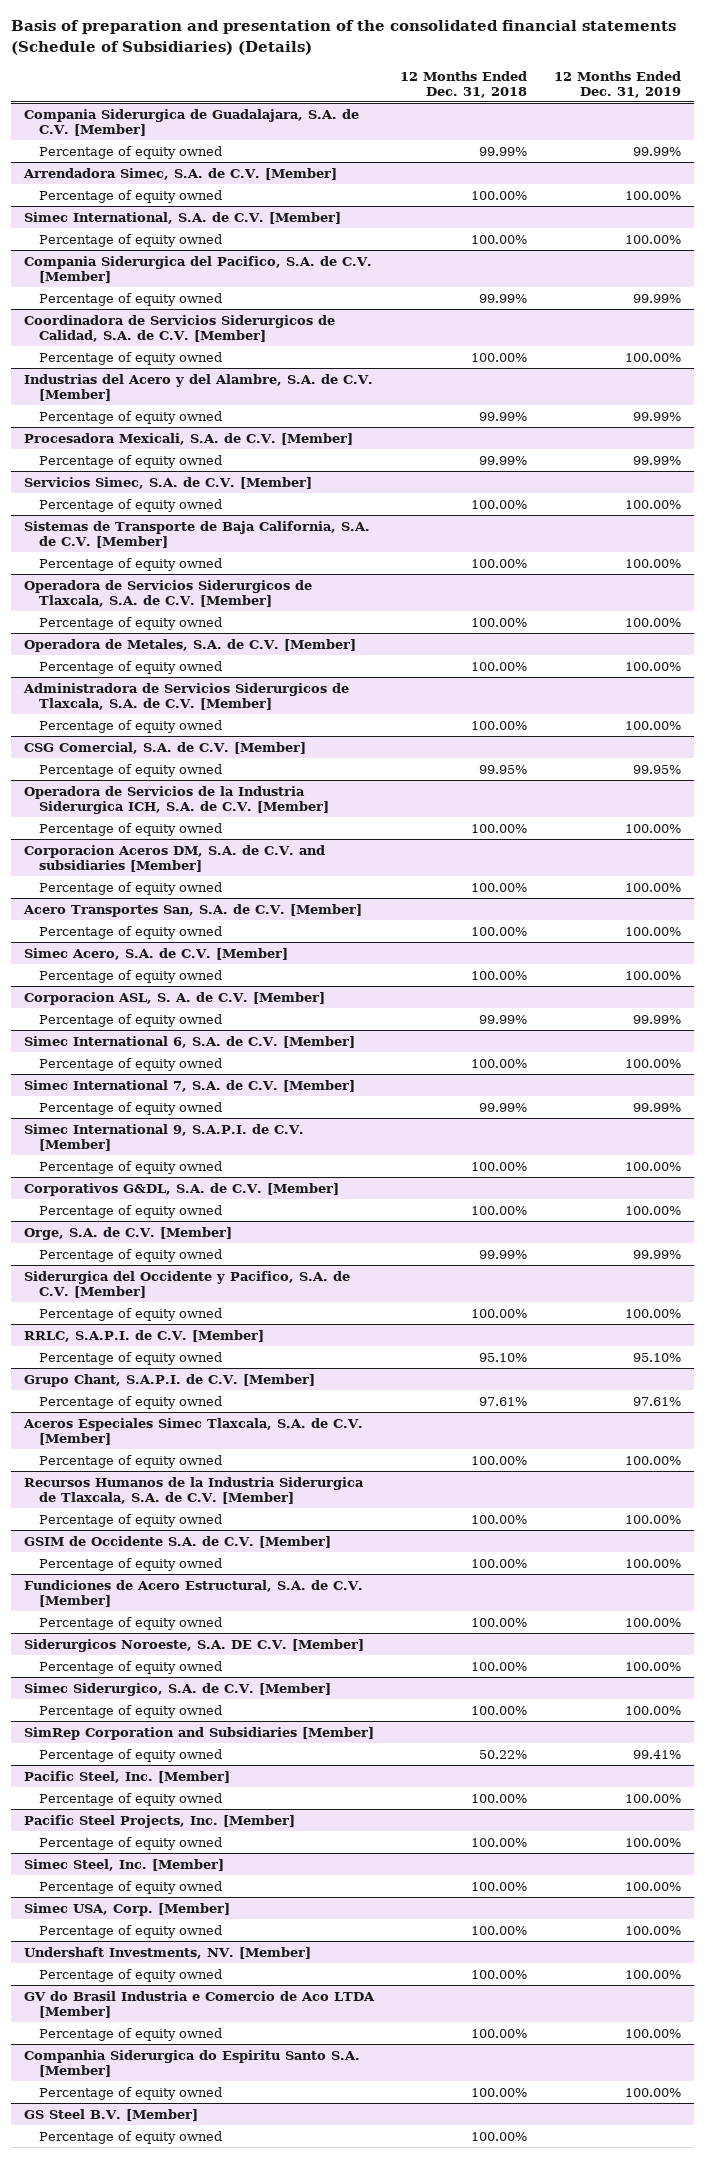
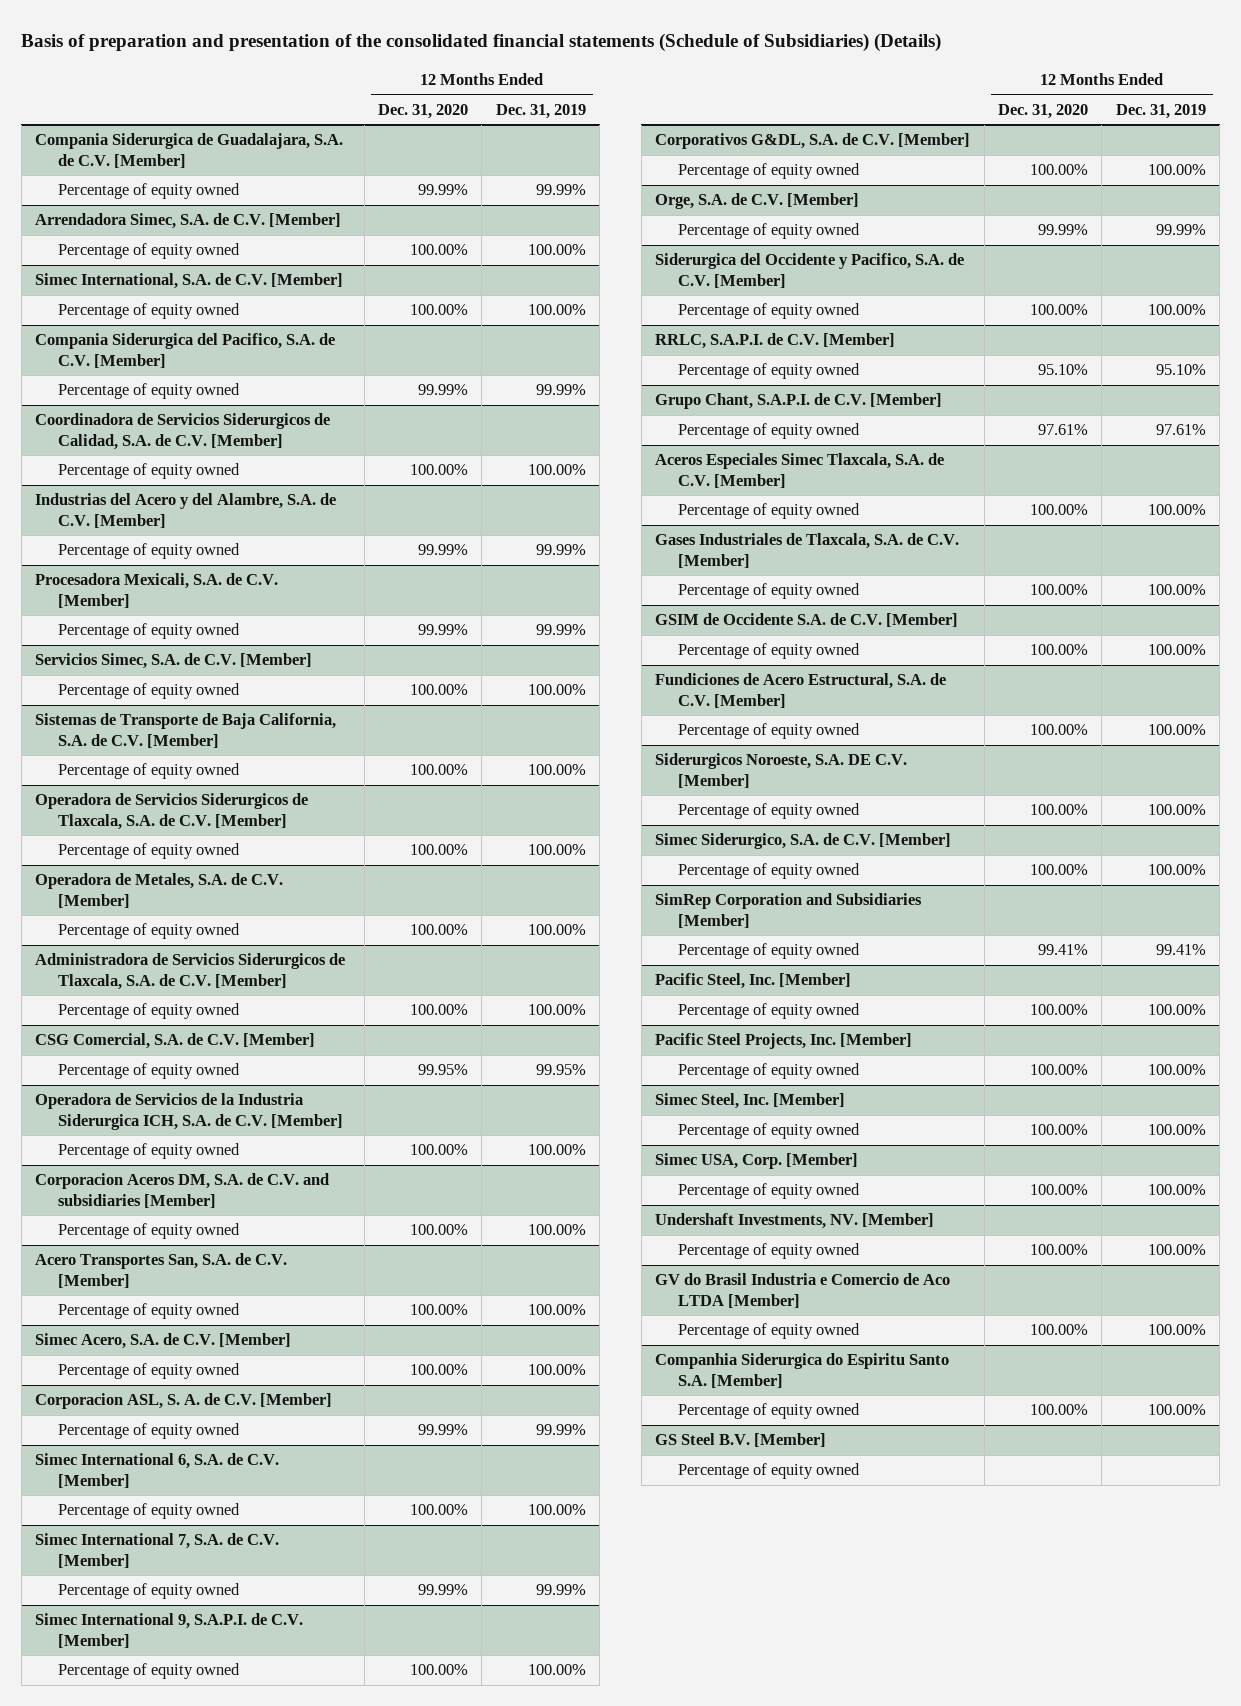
- | 12 Months Ended Dec. 31, 2018 | 12 Months Ended Dec. 31, 2019
+ | 12 Months Ended Dec. 31, 2020 | 12 Months Ended Dec. 31, 2019
- Recursos Humanos de la Industria Siderurgica de Tlaxcala, S.A. de C.V. [Member]
+ Gases Industriales de Tlaxcala, S.A. de C.V. [Member]

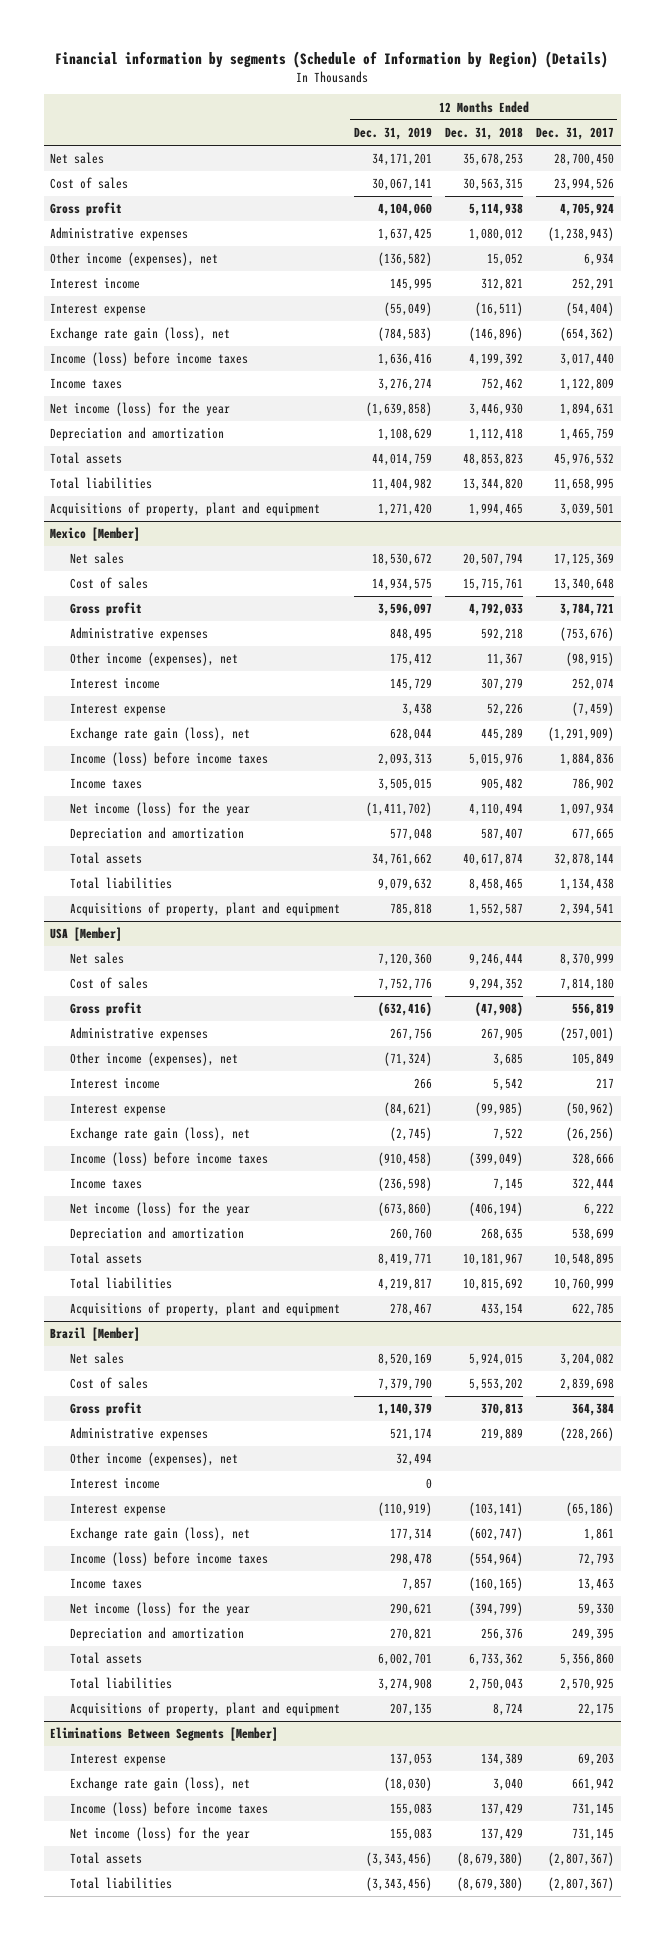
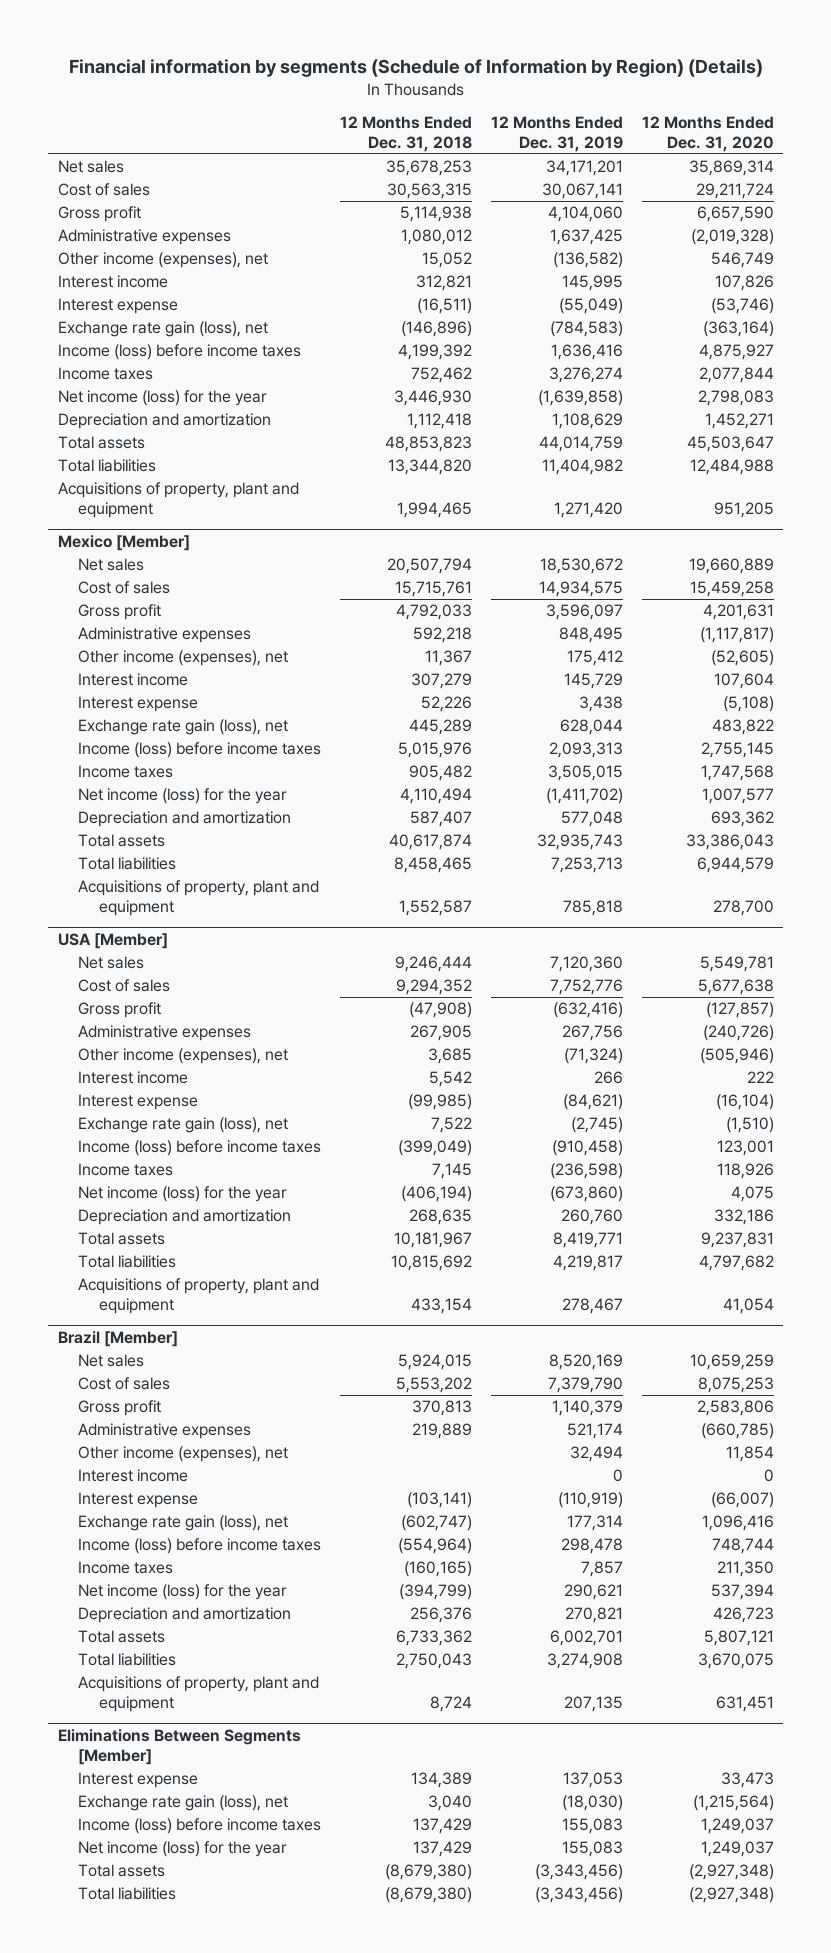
- | 12 Months Ended Dec. 31, 2019 | 12 Months Ended Dec. 31, 2018 | 12 Months Ended Dec. 31, 2017
+ | 12 Months Ended Dec. 31, 2018 | 12 Months Ended Dec. 31, 2019 | 12 Months Ended Dec. 31, 2020
@ Mexico [Member]
- Total assets | 34,761,662 | 40,617,874 | 32,878,144
- Total liabilities | 9,079,632 | 8,458,465 | 1,134,438
+ Total assets | 40,617,874 | 32,935,743 | 33,386,043
+ Total liabilities | 8,458,465 | 7,253,713 | 6,944,579

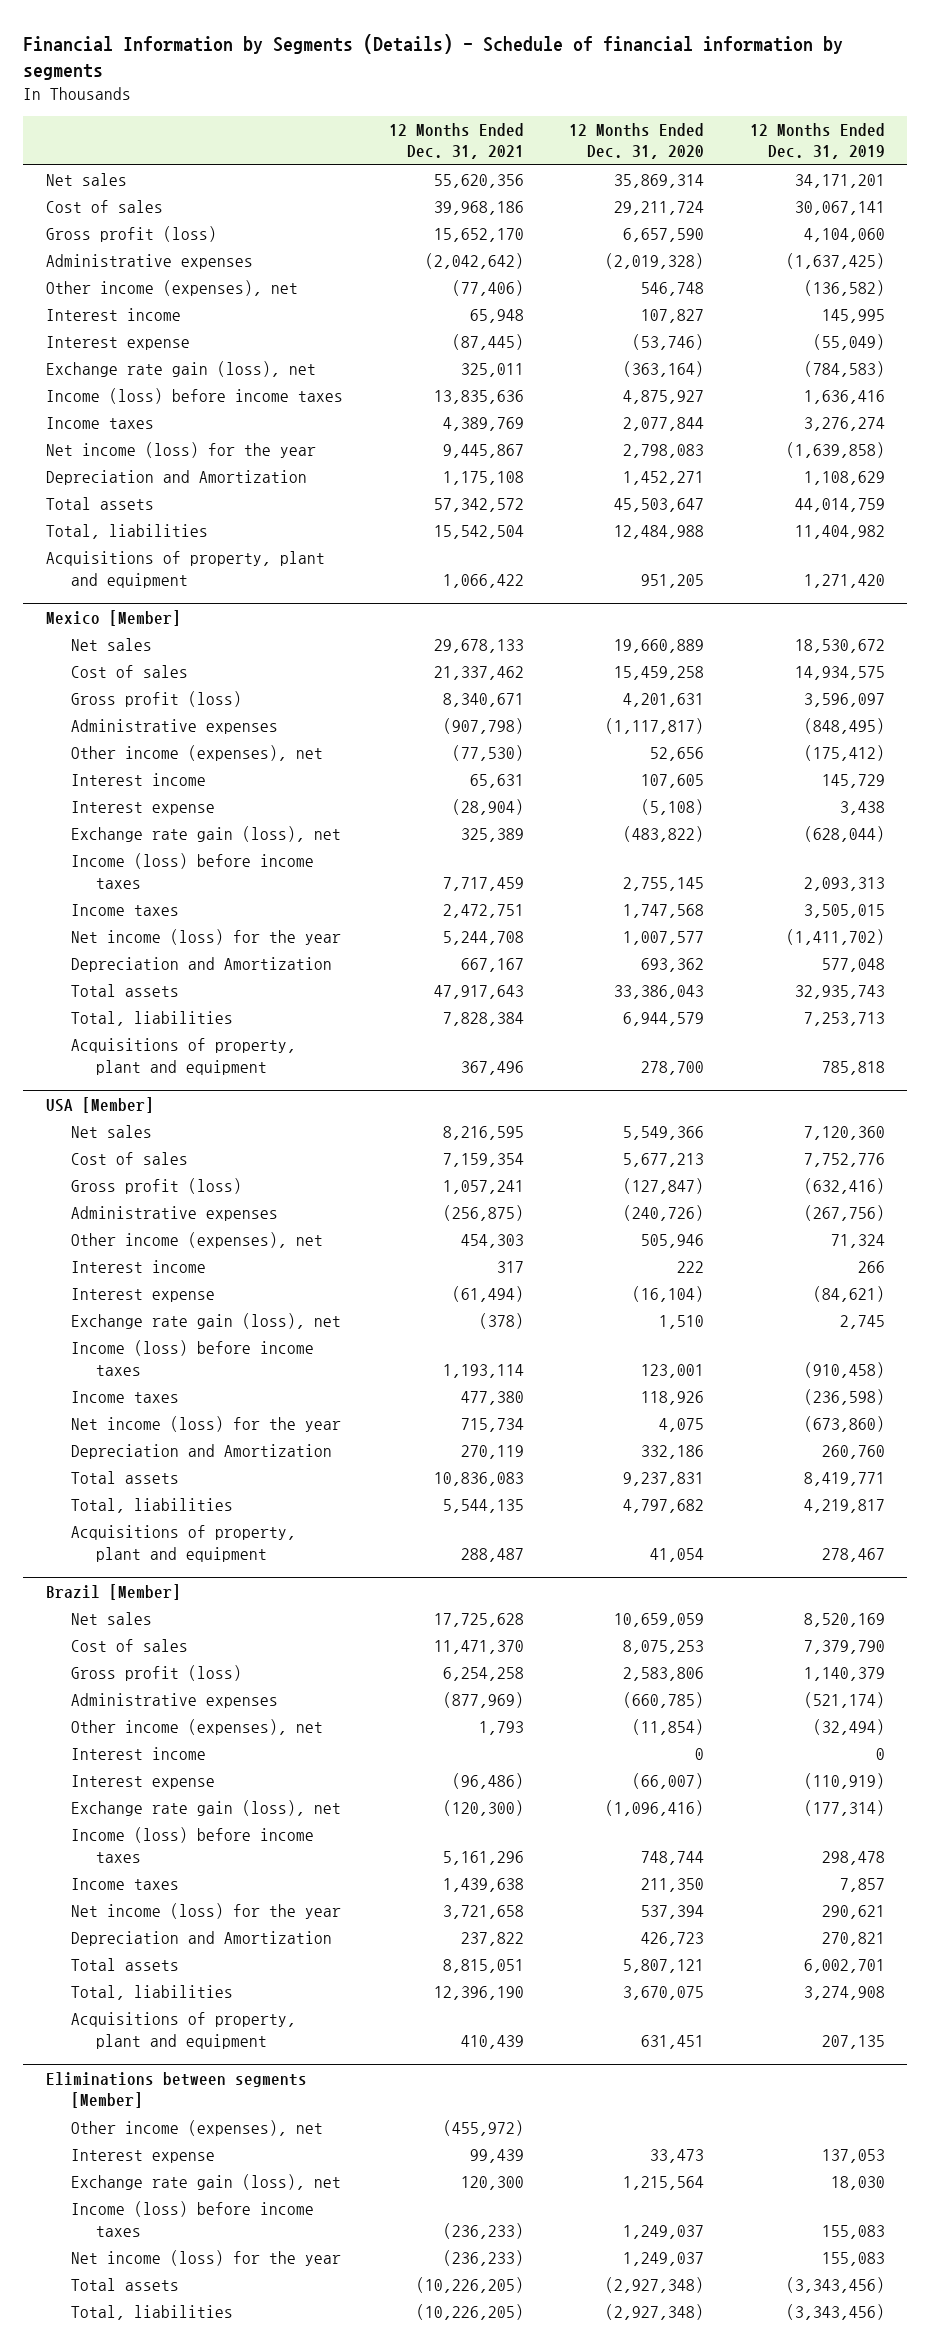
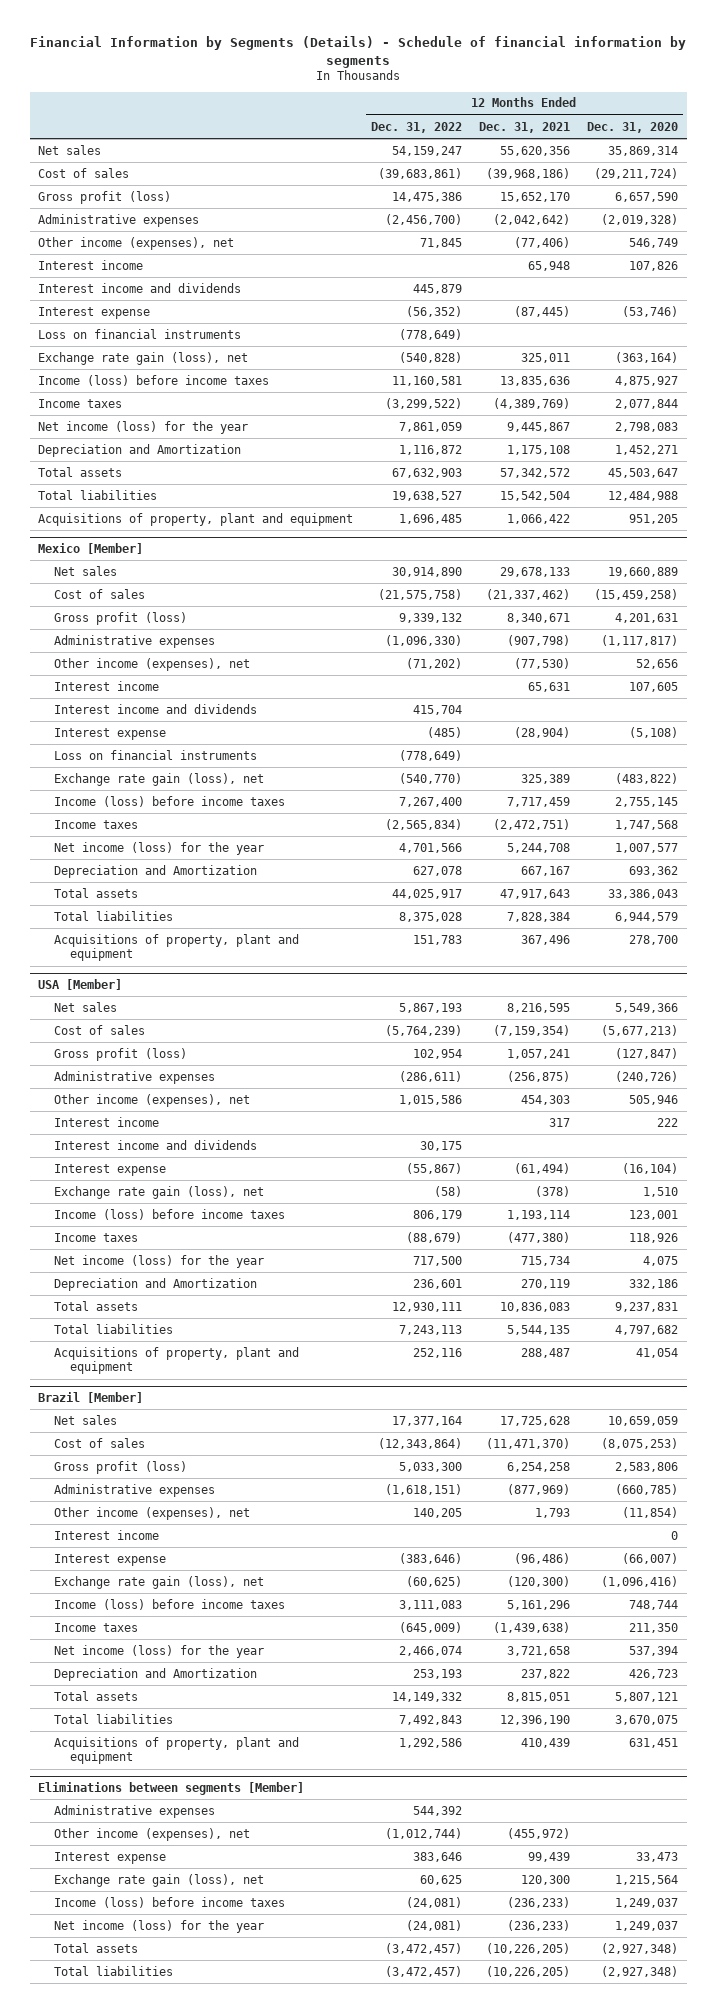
- | 12 Months Ended Dec. 31, 2021 | 12 Months Ended Dec. 31, 2020 | 12 Months Ended Dec. 31, 2019
+ | 12 Months Ended Dec. 31, 2022 | 12 Months Ended Dec. 31, 2021 | 12 Months Ended Dec. 31, 2020
- Cost of sales | 39,968,186 | 29,211,724 | 30,067,141
+ Cost of sales | (39,683,861) | (39,968,186) | (29,211,724)
- Other income (expenses), net | (77,406) | 546,748 | (136,582)
- Interest income | 65,948 | 107,827 | 145,995
+ Other income (expenses), net | 71,845 | (77,406) | 546,749
+ Interest income | | 65,948 | 107,826
+ Interest income and dividends | 445,879 | |
+ Loss on financial instruments | (778,649) | |
- Income taxes | 4,389,769 | 2,077,844 | 3,276,274
+ Income taxes | (3,299,522) | (4,389,769) | 2,077,844
- Total, liabilities | 15,542,504 | 12,484,988 | 11,404,982
+ Total liabilities | 19,638,527 | 15,542,504 | 12,484,988
@ Mexico [Member]
- Cost of sales | 21,337,462 | 15,459,258 | 14,934,575
+ Cost of sales | (21,575,758) | (21,337,462) | (15,459,258)
+ Interest income and dividends | 415,704 | |
+ Loss on financial instruments | (778,649) | |
- Income taxes | 2,472,751 | 1,747,568 | 3,505,015
+ Income taxes | (2,565,834) | (2,472,751) | 1,747,568
- Total, liabilities | 7,828,384 | 6,944,579 | 7,253,713
+ Total liabilities | 8,375,028 | 7,828,384 | 6,944,579
@ USA [Member]
- Cost of sales | 7,159,354 | 5,677,213 | 7,752,776
+ Cost of sales | (5,764,239) | (7,159,354) | (5,677,213)
+ Interest income and dividends | 30,175 | |
- Income taxes | 477,380 | 118,926 | (236,598)
+ Income taxes | (88,679) | (477,380) | 118,926
- Total, liabilities | 5,544,135 | 4,797,682 | 4,219,817
+ Total liabilities | 7,243,113 | 5,544,135 | 4,797,682
@ Brazil [Member]
- Cost of sales | 11,471,370 | 8,075,253 | 7,379,790
+ Cost of sales | (12,343,864) | (11,471,370) | (8,075,253)
- Income taxes | 1,439,638 | 211,350 | 7,857
+ Income taxes | (645,009) | (1,439,638) | 211,350
- Total, liabilities | 12,396,190 | 3,670,075 | 3,274,908
+ Total liabilities | 7,492,843 | 12,396,190 | 3,670,075
@ Eliminations between segments [Member]
+ Administrative expenses | 544,392 | |
- Total, liabilities | (10,226,205) | (2,927,348) | (3,343,456)
+ Total liabilities | (3,472,457) | (10,226,205) | (2,927,348)

